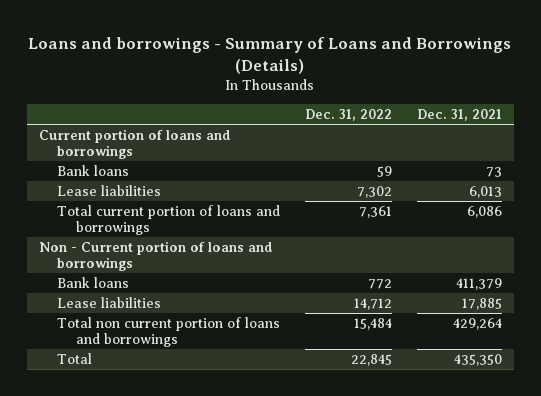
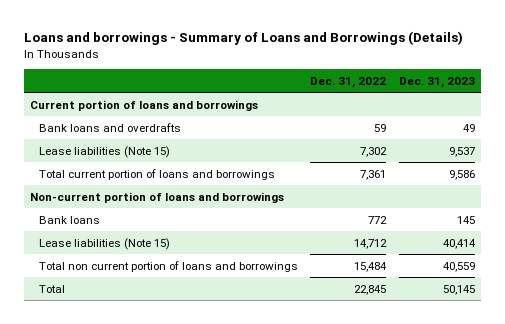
- | Dec. 31, 2022 | Dec. 31, 2021
+ | Dec. 31, 2022 | Dec. 31, 2023
- Bank loans | 59 | 73
- Lease liabilities | 7,302 | 6,013
+ Bank loans and overdrafts | 59 | 49
+ Lease liabilities (Note 15) | 7,302 | 9,537
- Non - Current portion of loans and borrowings
+ Non-current portion of loans and borrowings
- Lease liabilities | 14,712 | 17,885
+ Lease liabilities (Note 15) | 14,712 | 40,414

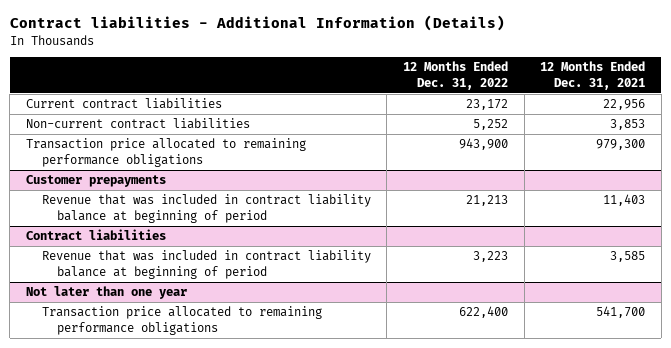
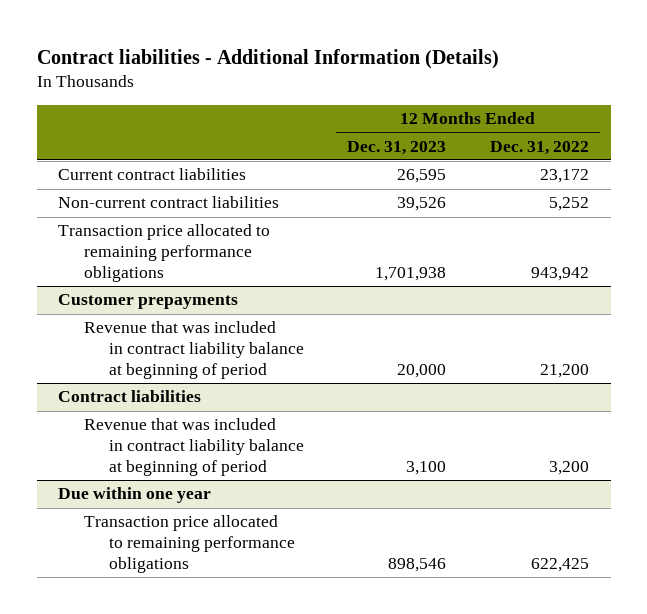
- | 12 Months Ended Dec. 31, 2022 | 12 Months Ended Dec. 31, 2021
+ | 12 Months Ended Dec. 31, 2023 | 12 Months Ended Dec. 31, 2022
- Transaction price allocated to remaining performance obligations | 943,900 | 979,300
+ Transaction price allocated to remaining performance obligations | 1,701,938 | 943,942
@ Customer prepayments
- Revenue that was included in contract liability balance at beginning of period | 21,213 | 11,403
+ Revenue that was included in contract liability balance at beginning of period | 20,000 | 21,200
@ Contract liabilities
- Revenue that was included in contract liability balance at beginning of period | 3,223 | 3,585
- Not later than one year
- Transaction price allocated to remaining performance obligations | 622,400 | 541,700
@ Contract liabilities
+ Revenue that was included in contract liability balance at beginning of period | 3,100 | 3,200
+ Due within one year
+ Transaction price allocated to remaining performance obligations | 898,546 | 622,425

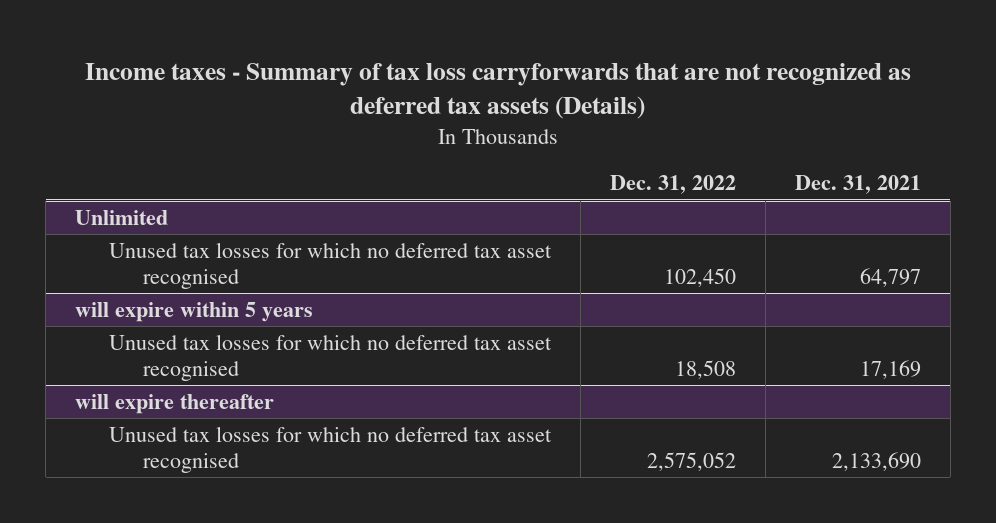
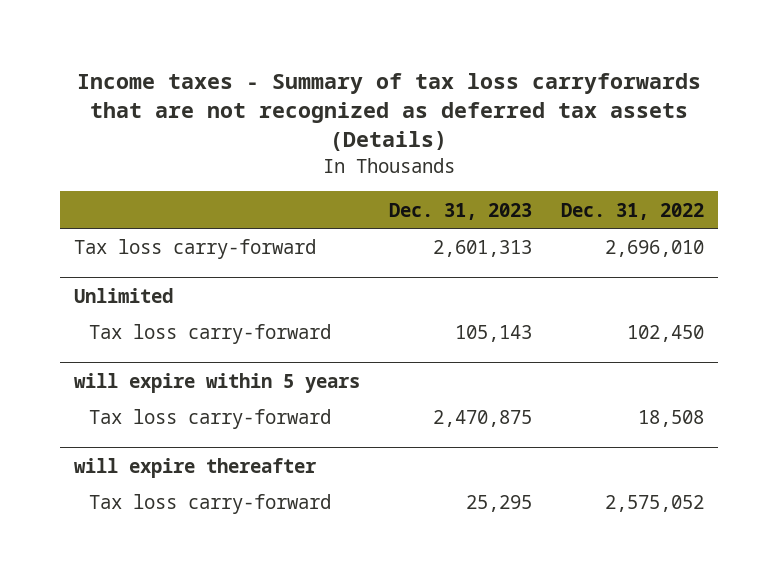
- | Dec. 31, 2022 | Dec. 31, 2021
+ | Dec. 31, 2023 | Dec. 31, 2022
+ Tax loss carry-forward | 2,601,313 | 2,696,010
@ Unlimited
- Unused tax losses for which no deferred tax asset recognised | 102,450 | 64,797
+ Tax loss carry-forward | 105,143 | 102,450
@ will expire within 5 years
- Unused tax losses for which no deferred tax asset recognised | 18,508 | 17,169
+ Tax loss carry-forward | 2,470,875 | 18,508
@ will expire thereafter
- Unused tax losses for which no deferred tax asset recognised | 2,575,052 | 2,133,690
+ Tax loss carry-forward | 25,295 | 2,575,052

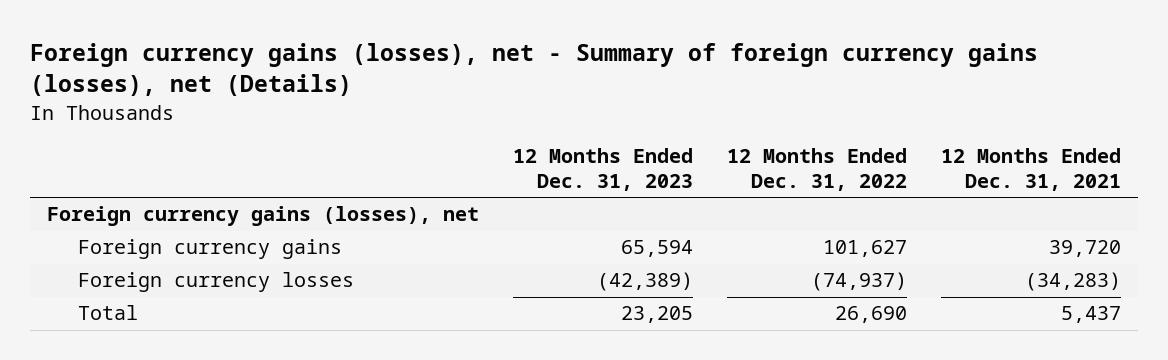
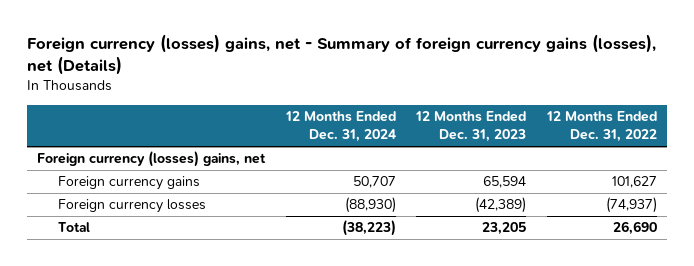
- Foreign currency gains (losses), net - Summary of foreign currency gains (losses), net (Details)
+ Foreign currency (losses) gains, net - Summary of foreign currency gains (losses), net (Details)
- | 12 Months Ended Dec. 31, 2023 | 12 Months Ended Dec. 31, 2022 | 12 Months Ended Dec. 31, 2021
+ | 12 Months Ended Dec. 31, 2024 | 12 Months Ended Dec. 31, 2023 | 12 Months Ended Dec. 31, 2022
- Foreign currency gains (losses), net
+ Foreign currency (losses) gains, net

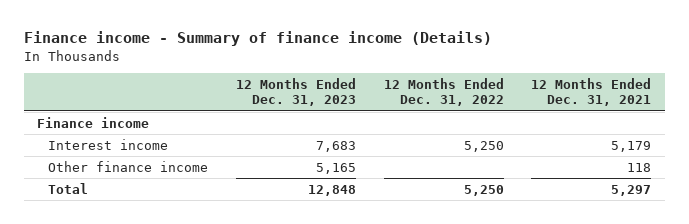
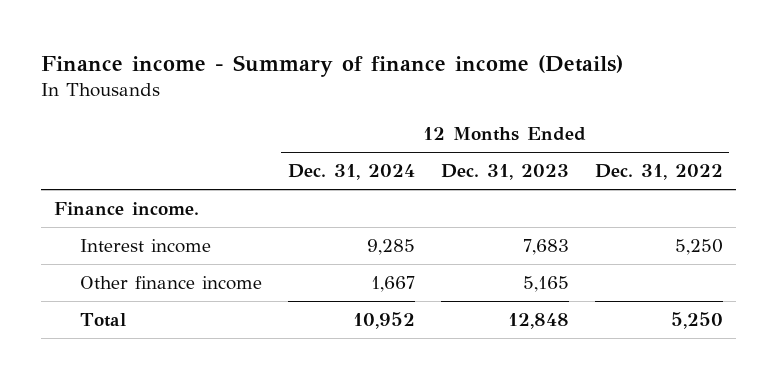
- | 12 Months Ended Dec. 31, 2023 | 12 Months Ended Dec. 31, 2022 | 12 Months Ended Dec. 31, 2021
+ | 12 Months Ended Dec. 31, 2024 | 12 Months Ended Dec. 31, 2023 | 12 Months Ended Dec. 31, 2022
- Finance income
+ Finance income.

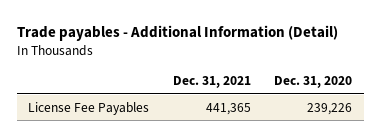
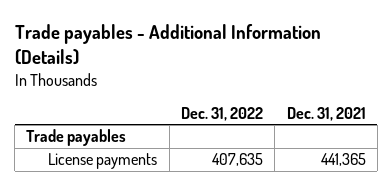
- Trade payables - Additional Information (Detail)
+ Trade payables - Additional Information (Details)
- | Dec. 31, 2021 | Dec. 31, 2020
+ | Dec. 31, 2022 | Dec. 31, 2021
- License Fee Payables | 441,365 | 239,226
+ Trade payables
+ License payments | 407,635 | 441,365

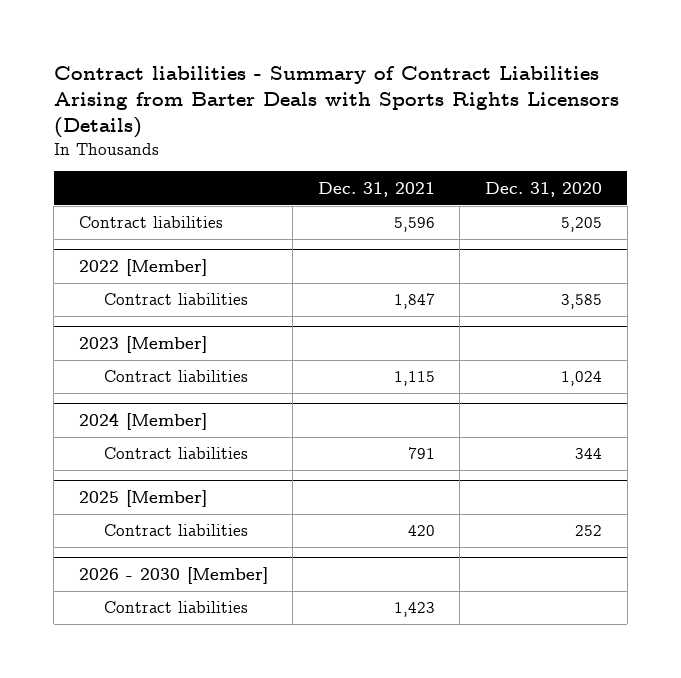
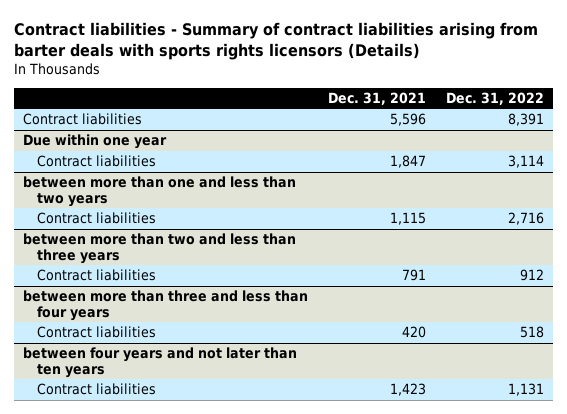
- Contract liabilities - Summary of Contract Liabilities Arising from Barter Deals with Sports Rights Licensors (Details)
+ Contract liabilities - Summary of contract liabilities arising from barter deals with sports rights licensors (Details)
- | Dec. 31, 2021 | Dec. 31, 2020
+ | Dec. 31, 2021 | Dec. 31, 2022
- 2022 [Member]
+ Due within one year
- 2023 [Member]
+ between more than one and less than two years
- 2024 [Member]
+ between more than two and less than three years
- 2025 [Member]
+ between more than three and less than four years
- 2026 - 2030 [Member]
+ between four years and not later than ten years

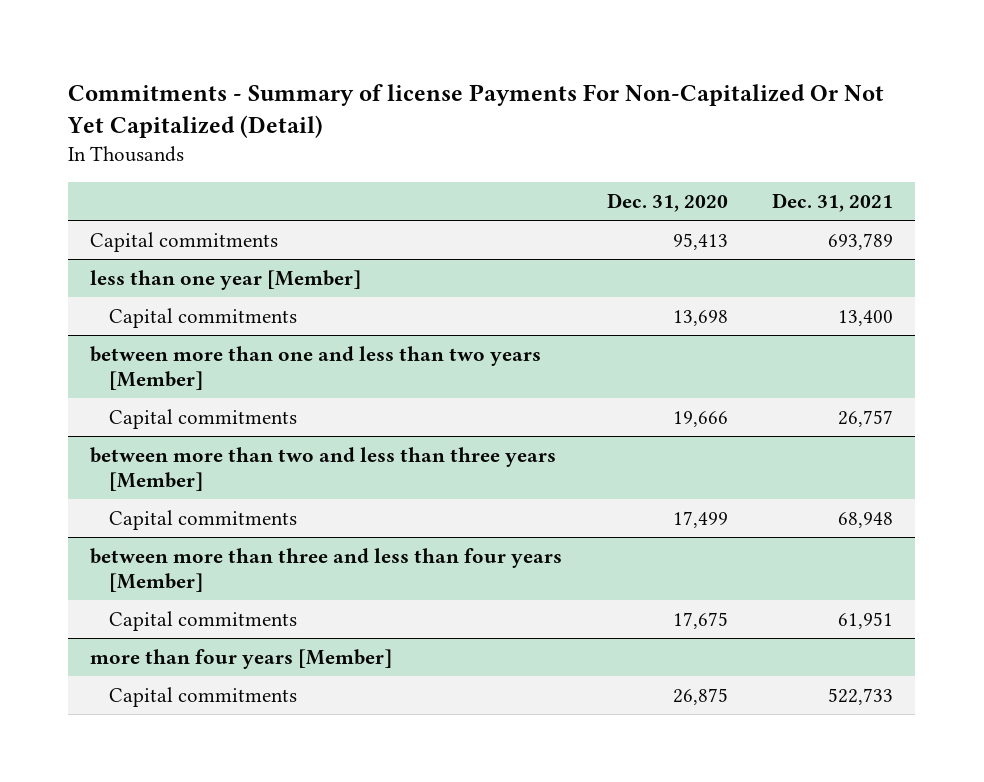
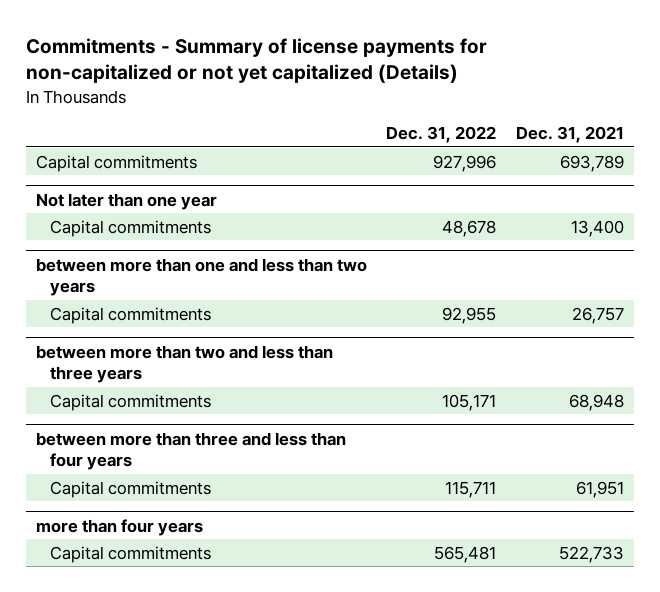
- Commitments - Summary of license Payments For Non-Capitalized Or Not Yet Capitalized (Detail)
+ Commitments - Summary of license payments for non-capitalized or not yet capitalized (Details)
- | Dec. 31, 2020 | Dec. 31, 2021
+ | Dec. 31, 2022 | Dec. 31, 2021
- less than one year [Member]
+ Not later than one year
- between more than one and less than two years [Member]
+ between more than one and less than two years
- between more than two and less than three years [Member]
+ between more than two and less than three years
- between more than three and less than four years [Member]
+ between more than three and less than four years
- more than four years [Member]
+ more than four years

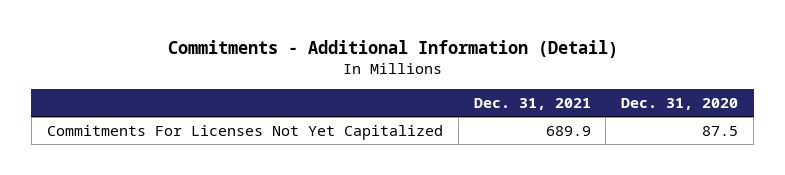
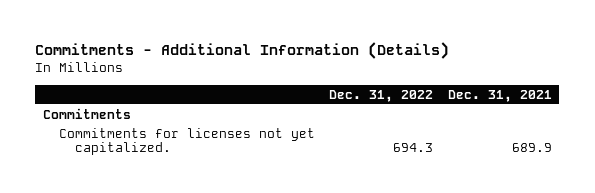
- Commitments - Additional Information (Detail)
+ Commitments - Additional Information (Details)
- | Dec. 31, 2021 | Dec. 31, 2020
+ | Dec. 31, 2022 | Dec. 31, 2021
- Commitments For Licenses Not Yet Capitalized | 689.9 | 87.5
+ Commitments
+ Commitments for licenses not yet capitalized. | 694.3 | 689.9

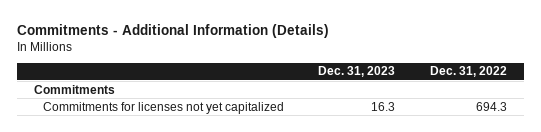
- | Dec. 31, 2022 | Dec. 31, 2021
+ | Dec. 31, 2023 | Dec. 31, 2022
- Commitments for licenses not yet capitalized. | 694.3 | 689.9
+ Commitments for licenses not yet capitalized | 16.3 | 694.3

